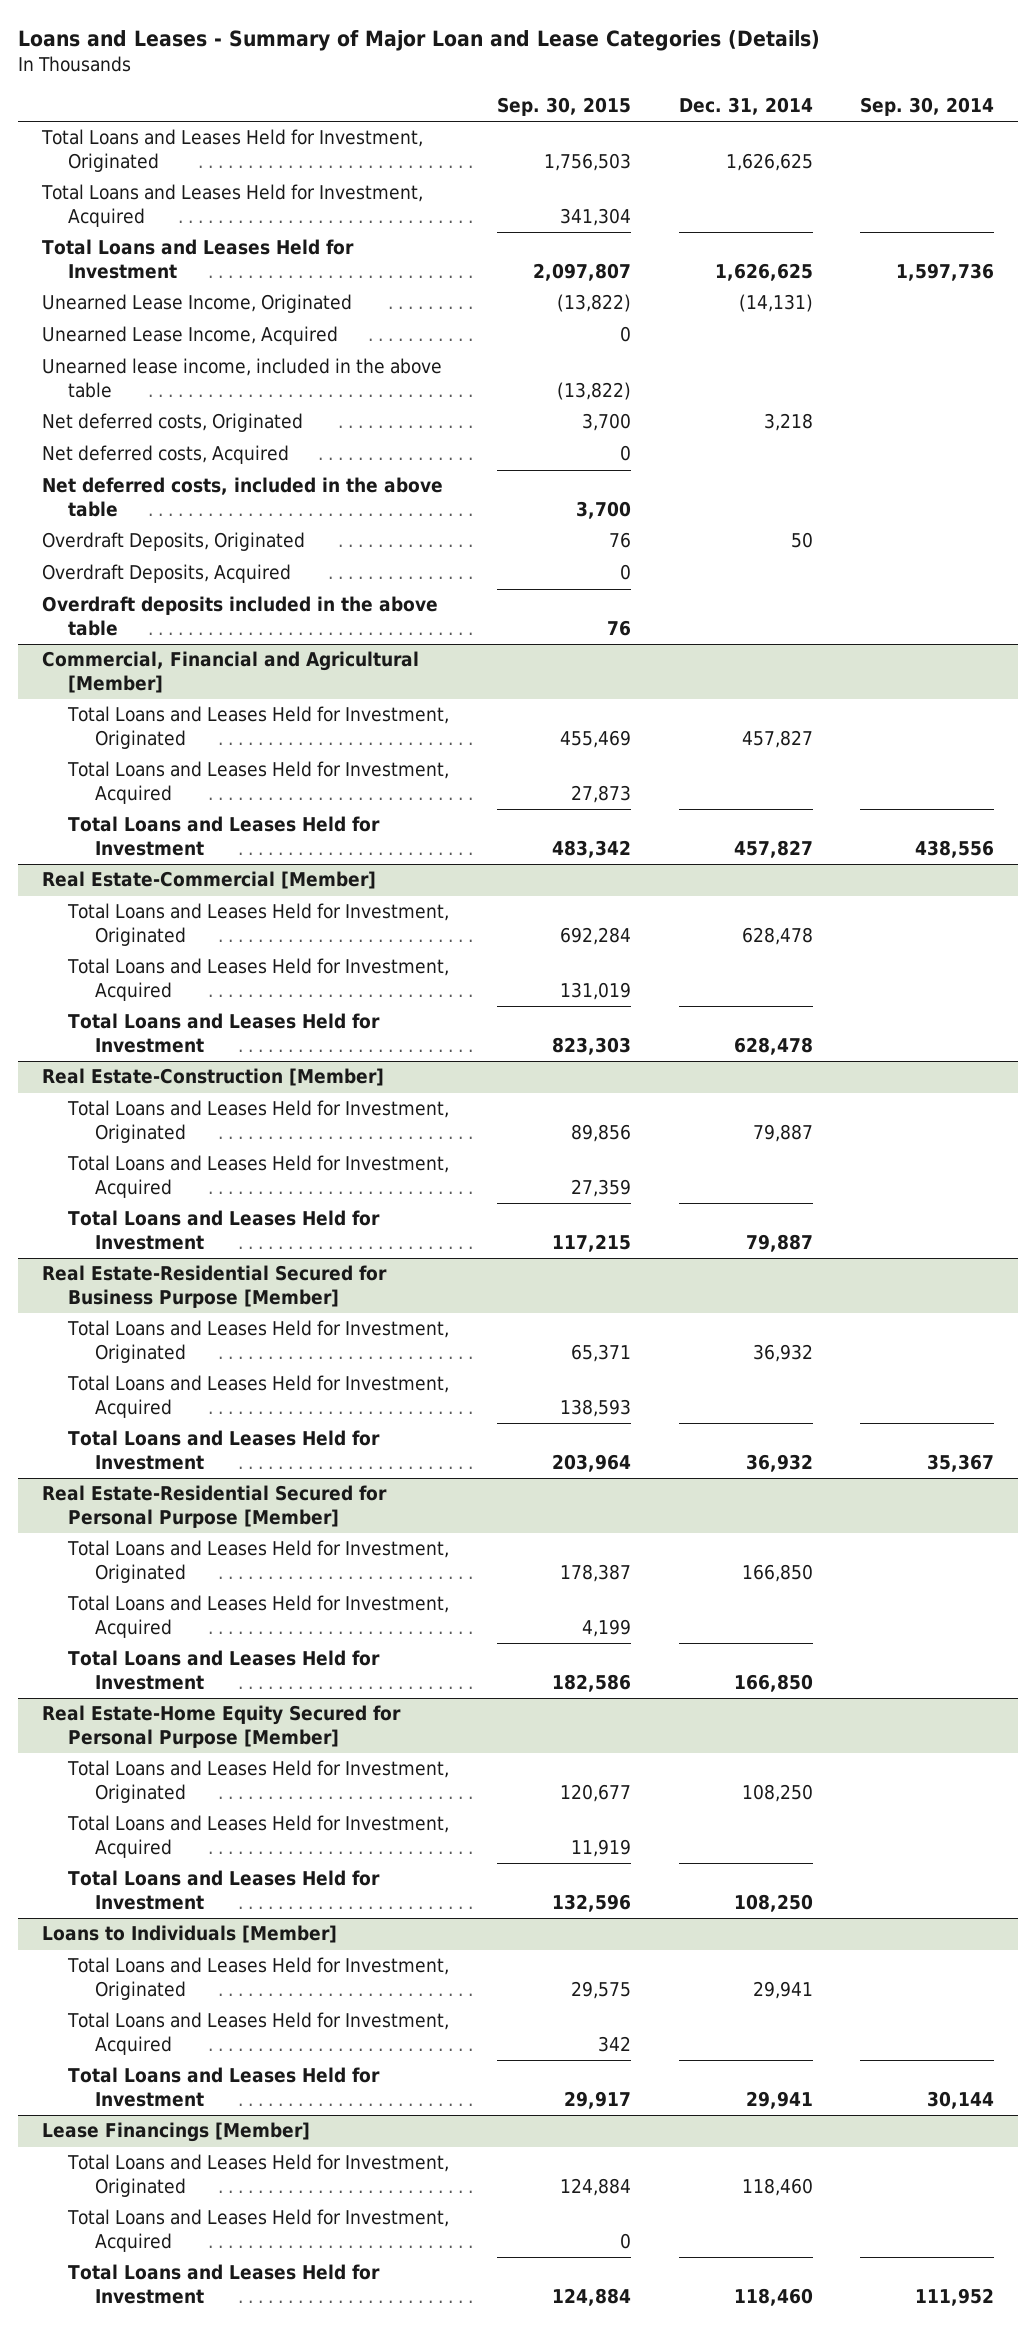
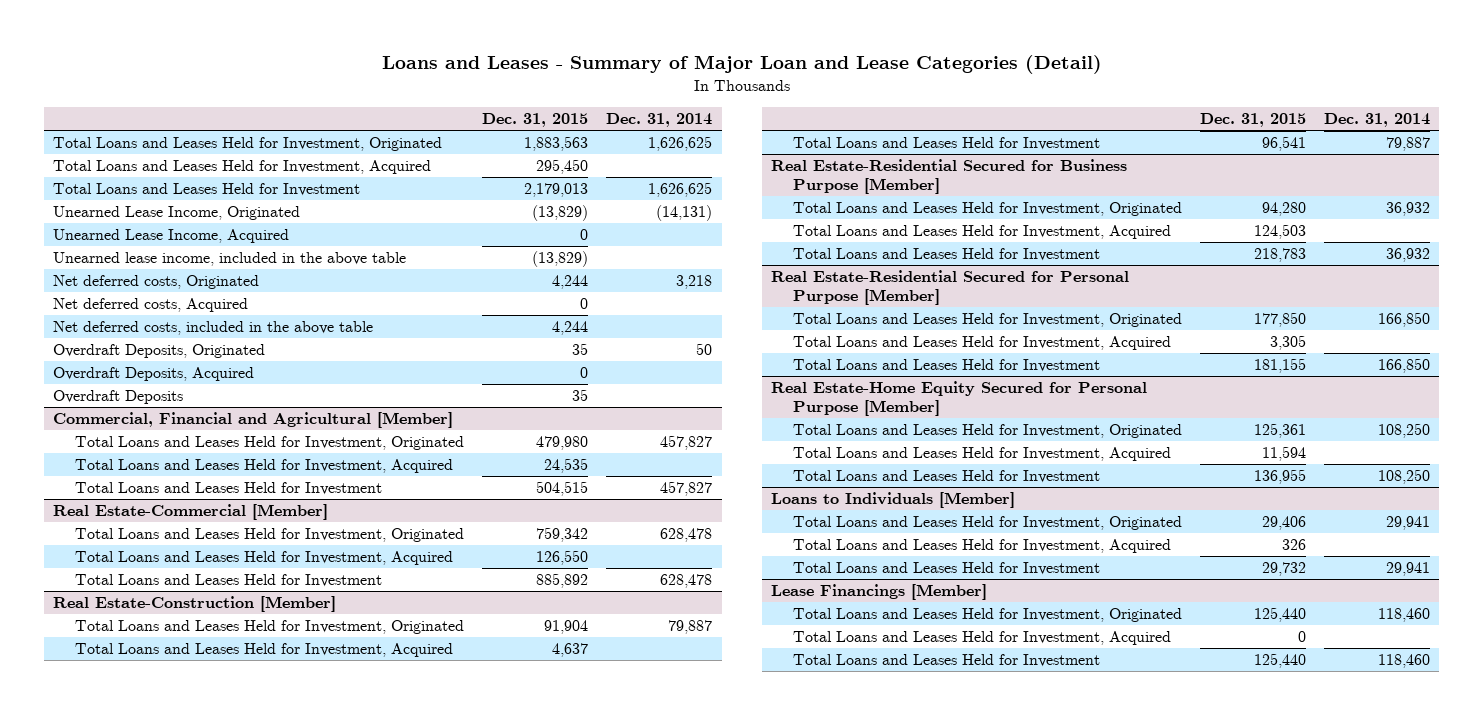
- Loans and Leases - Summary of Major Loan and Lease Categories (Details)
+ Loans and Leases - Summary of Major Loan and Lease Categories (Detail)
- | Sep. 30, 2015 | Dec. 31, 2014 | Sep. 30, 2014
+ | Dec. 31, 2015 | Dec. 31, 2014
- Overdraft deposits included in the above table | 76 | |
+ Overdraft Deposits | 35 |

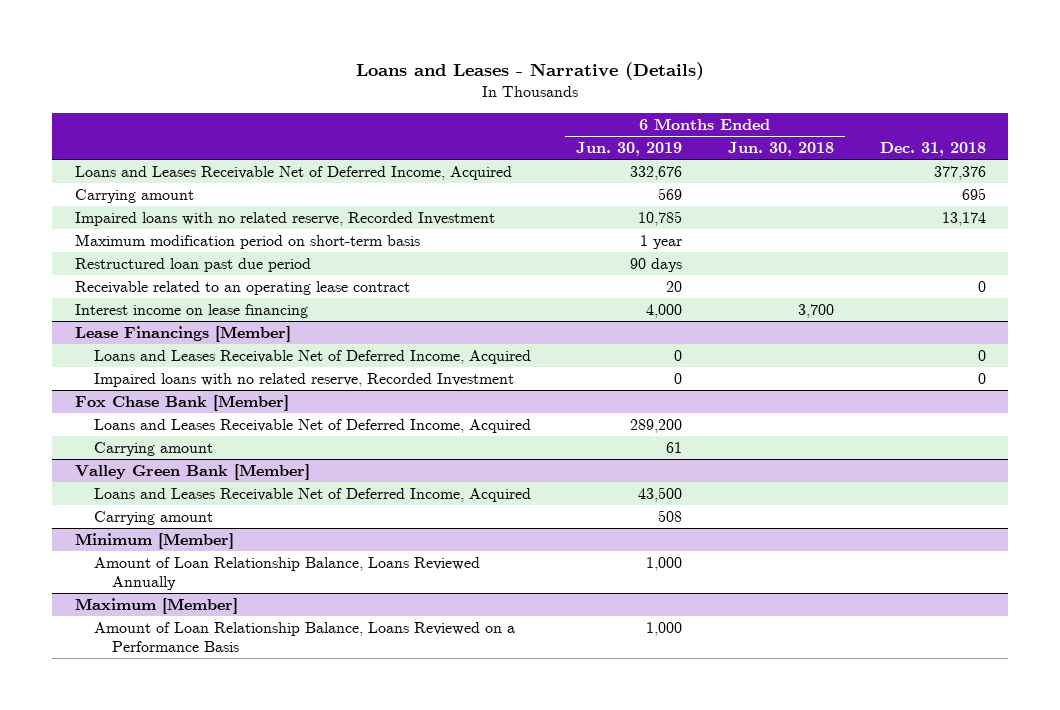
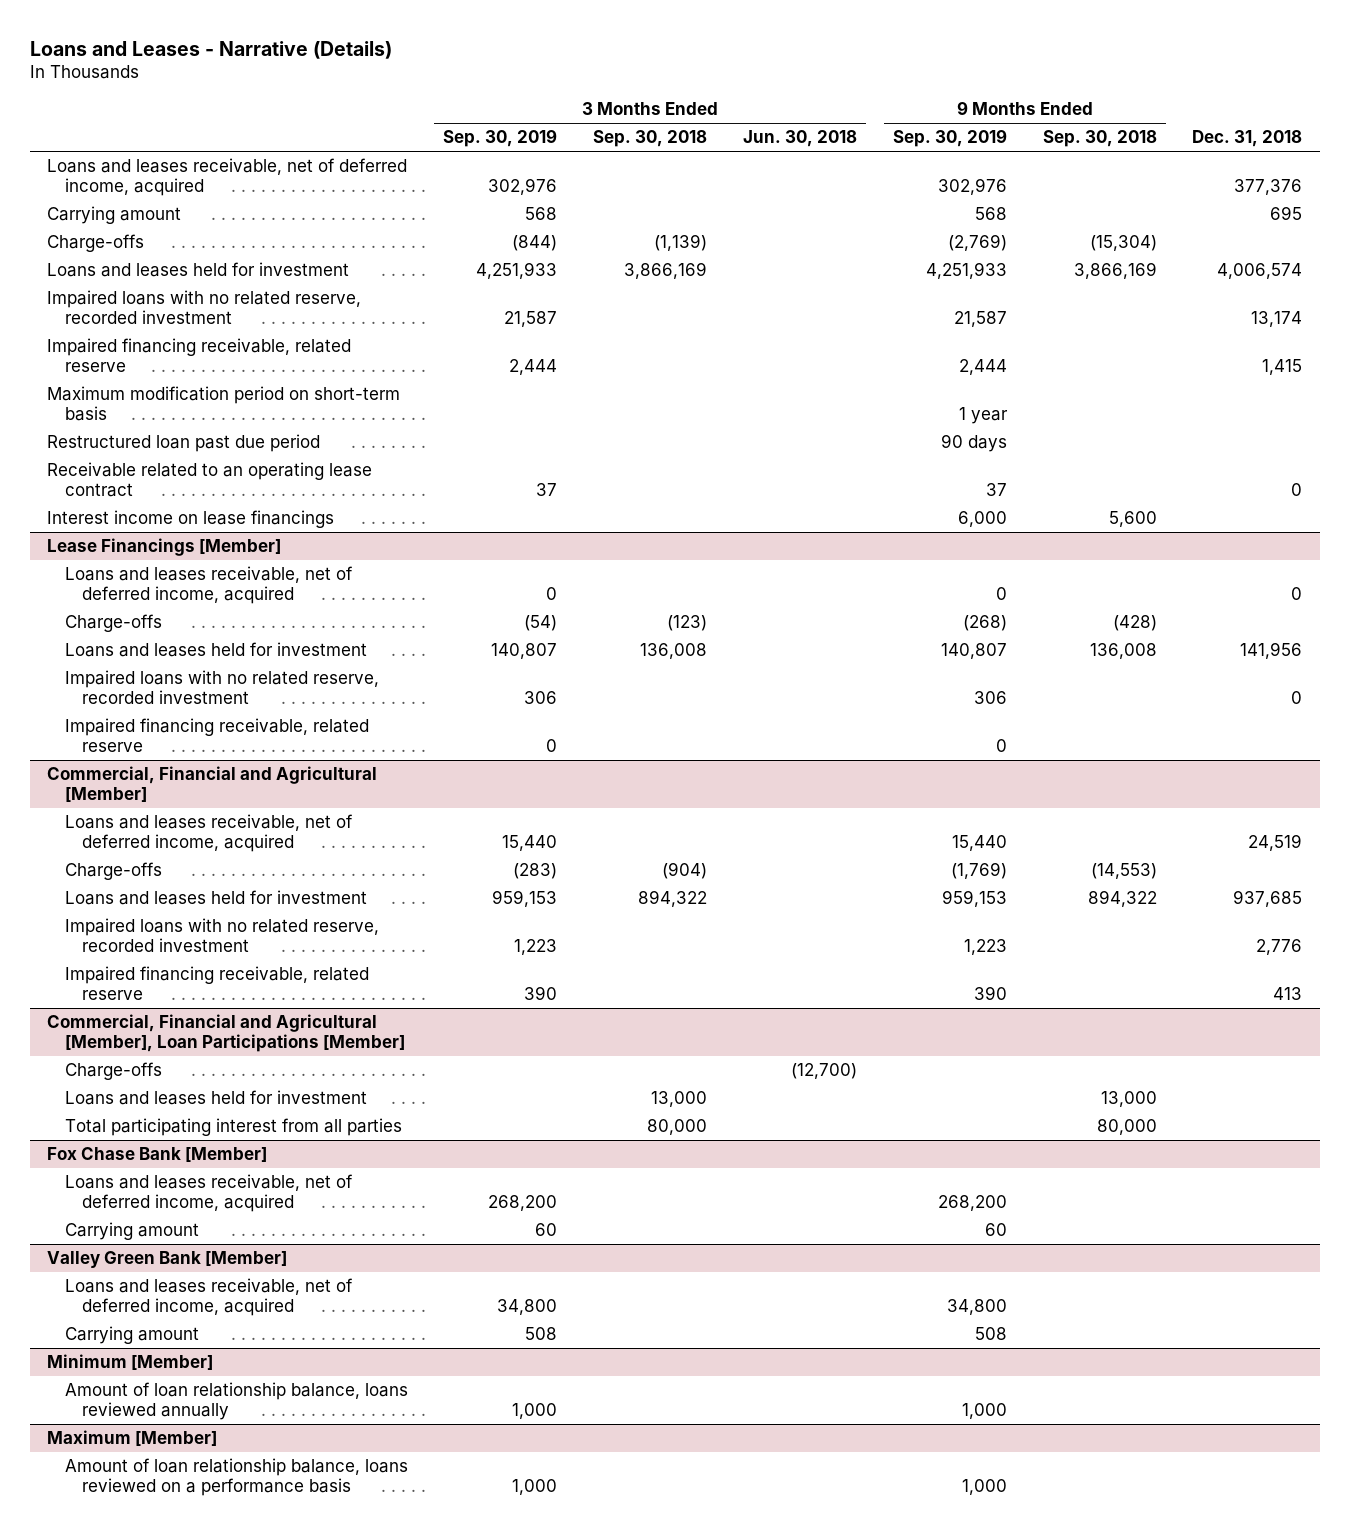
- | 6 Months Ended Jun. 30, 2019 | 6 Months Ended Jun. 30, 2018 | Dec. 31, 2018
+ | 3 Months Ended Sep. 30, 2019 | 3 Months Ended Sep. 30, 2018 | 3 Months Ended Jun. 30, 2018 | 9 Months Ended Sep. 30, 2019 | 9 Months Ended Sep. 30, 2018 | Dec. 31, 2018
- Loans and Leases Receivable Net of Deferred Income, Acquired | 332,676 | | 377,376
+ Loans and leases receivable, net of deferred income, acquired | 302,976 | | | 302,976 | | 377,376
- Impaired loans with no related reserve, Recorded Investment | 10,785 | | 13,174
+ Charge-offs | (844) | (1,139) | | (2,769) | (15,304) |
+ Loans and leases held for investment | 4,251,933 | 3,866,169 | | 4,251,933 | 3,866,169 | 4,006,574
+ Impaired loans with no related reserve, recorded investment | 21,587 | | | 21,587 | | 13,174
+ Impaired financing receivable, related reserve | 2,444 | | | 2,444 | | 1,415
- Interest income on lease financing | 4,000 | 3,700 |
+ Interest income on lease financings | | | | 6,000 | 5,600 |
@ Lease Financings [Member]
- Loans and Leases Receivable Net of Deferred Income, Acquired | 0 | | 0
- Impaired loans with no related reserve, Recorded Investment | 0 | | 0
+ Loans and leases receivable, net of deferred income, acquired | 0 | | | 0 | | 0
+ Charge-offs | (54) | (123) | | (268) | (428) |
+ Loans and leases held for investment | 140,807 | 136,008 | | 140,807 | 136,008 | 141,956
+ Impaired loans with no related reserve, recorded investment | 306 | | | 306 | | 0
+ Impaired financing receivable, related reserve | 0 | | | 0 | |
+ Commercial, Financial and Agricultural [Member]
+ Loans and leases receivable, net of deferred income, acquired | 15,440 | | | 15,440 | | 24,519
+ Charge-offs | (283) | (904) | | (1,769) | (14,553) |
+ Loans and leases held for investment | 959,153 | 894,322 | | 959,153 | 894,322 | 937,685
+ Impaired loans with no related reserve, recorded investment | 1,223 | | | 1,223 | | 2,776
+ Impaired financing receivable, related reserve | 390 | | | 390 | | 413
+ Commercial, Financial and Agricultural [Member], Loan Participations [Member]
+ Charge-offs | | | (12,700) | | |
+ Loans and leases held for investment | | 13,000 | | | 13,000 |
+ Total participating interest from all parties | | 80,000 | | | 80,000 |
@ Fox Chase Bank [Member]
- Loans and Leases Receivable Net of Deferred Income, Acquired | 289,200 | |
+ Loans and leases receivable, net of deferred income, acquired | 268,200 | | | 268,200 | |
@ Valley Green Bank [Member]
- Loans and Leases Receivable Net of Deferred Income, Acquired | 43,500 | |
+ Loans and leases receivable, net of deferred income, acquired | 34,800 | | | 34,800 | |
@ Minimum [Member]
- Amount of Loan Relationship Balance, Loans Reviewed Annually | 1,000 | |
+ Amount of loan relationship balance, loans reviewed annually | 1,000 | | | 1,000 | |
@ Maximum [Member]
- Amount of Loan Relationship Balance, Loans Reviewed on a Performance Basis | 1,000 | |
+ Amount of loan relationship balance, loans reviewed on a performance basis | 1,000 | | | 1,000 | |

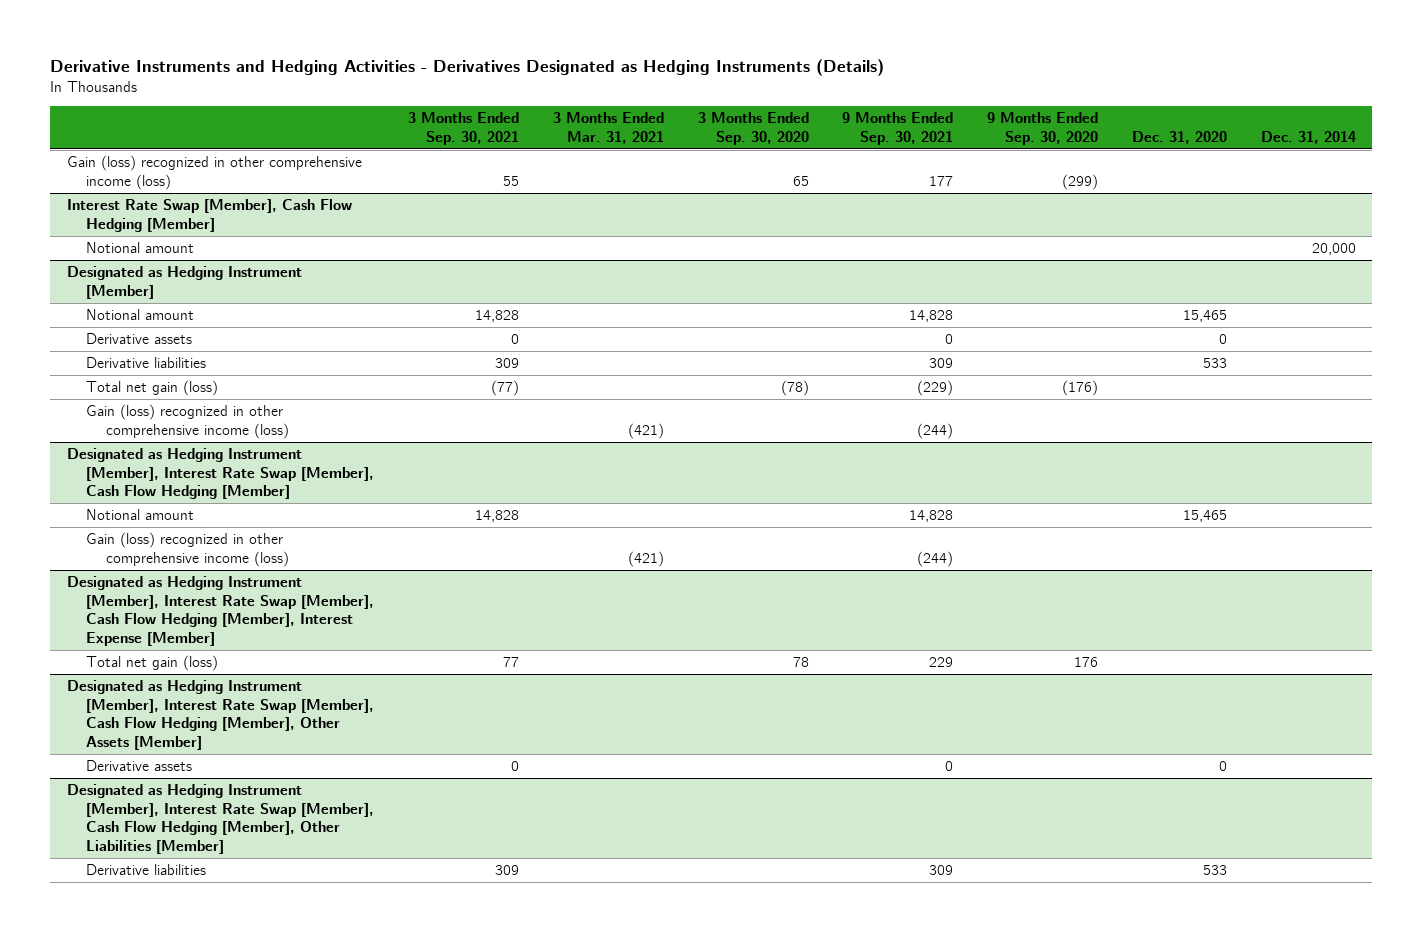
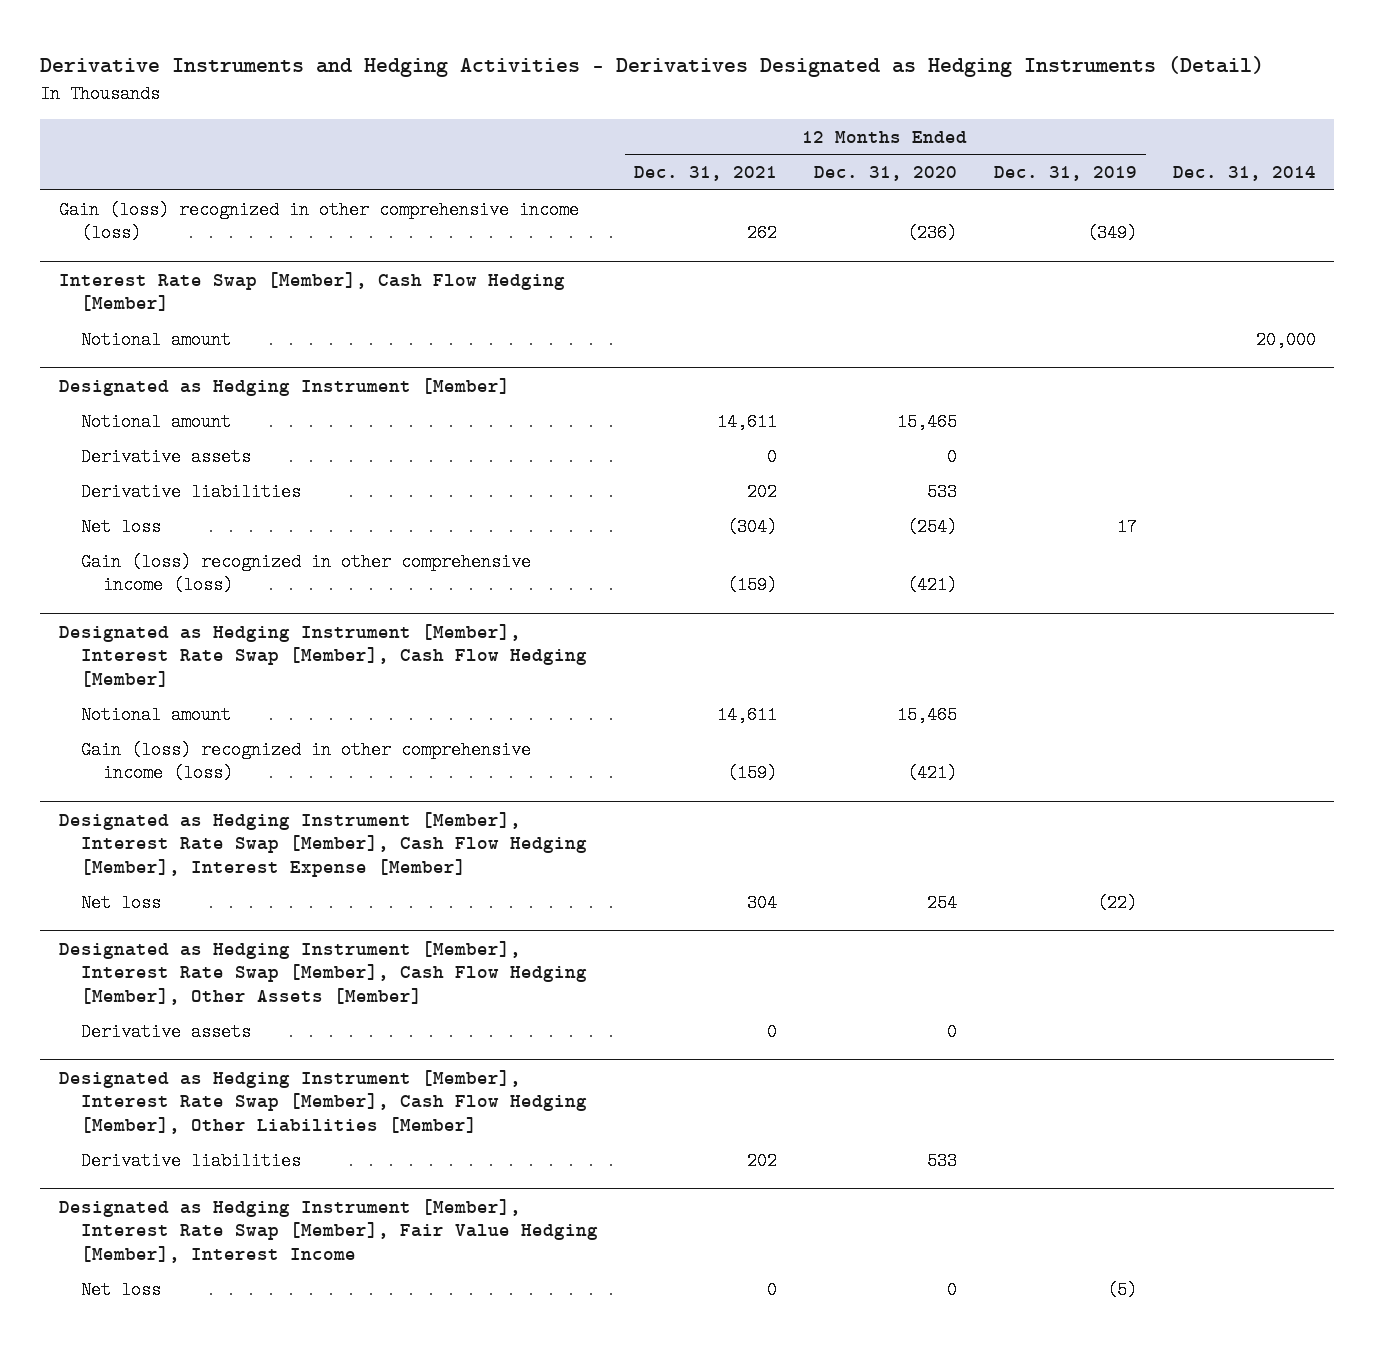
- Derivative Instruments and Hedging Activities - Derivatives Designated as Hedging Instruments (Details)
+ Derivative Instruments and Hedging Activities - Derivatives Designated as Hedging Instruments (Detail)
- | 3 Months Ended Sep. 30, 2021 | 3 Months Ended Mar. 31, 2021 | 3 Months Ended Sep. 30, 2020 | 9 Months Ended Sep. 30, 2021 | 9 Months Ended Sep. 30, 2020 | Dec. 31, 2020 | Dec. 31, 2014
+ | 12 Months Ended Dec. 31, 2021 | 12 Months Ended Dec. 31, 2020 | 12 Months Ended Dec. 31, 2019 | Dec. 31, 2014
@ Designated as Hedging Instrument [Member]
- Total net gain (loss) | (77) | | (78) | (229) | (176) | |
+ Net loss | (304) | (254) | 17 |
@ Designated as Hedging Instrument [Member], Interest Rate Swap [Member], Cash Flow Hedging [Member], Interest Expense [Member]
- Total net gain (loss) | 77 | | 78 | 229 | 176 | |
+ Net loss | 304 | 254 | (22) |
+ Designated as Hedging Instrument [Member], Interest Rate Swap [Member], Fair Value Hedging [Member], Interest Income
+ Net loss | 0 | 0 | (5) |

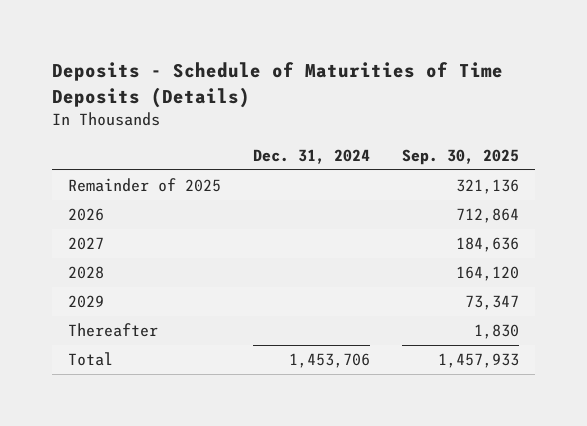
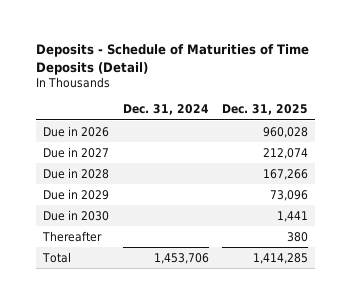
- Deposits - Schedule of Maturities of Time Deposits (Details)
+ Deposits - Schedule of Maturities of Time Deposits (Detail)
- | Dec. 31, 2024 | Sep. 30, 2025
+ | Dec. 31, 2024 | Dec. 31, 2025
- Remainder of 2025 | | 321,136
- 2026 | | 712,864
- 2027 | | 184,636
- 2028 | | 164,120
- 2029 | | 73,347
+ Due in 2026 | | 960,028
+ Due in 2027 | | 212,074
+ Due in 2028 | | 167,266
+ Due in 2029 | | 73,096
+ Due in 2030 | | 1,441

